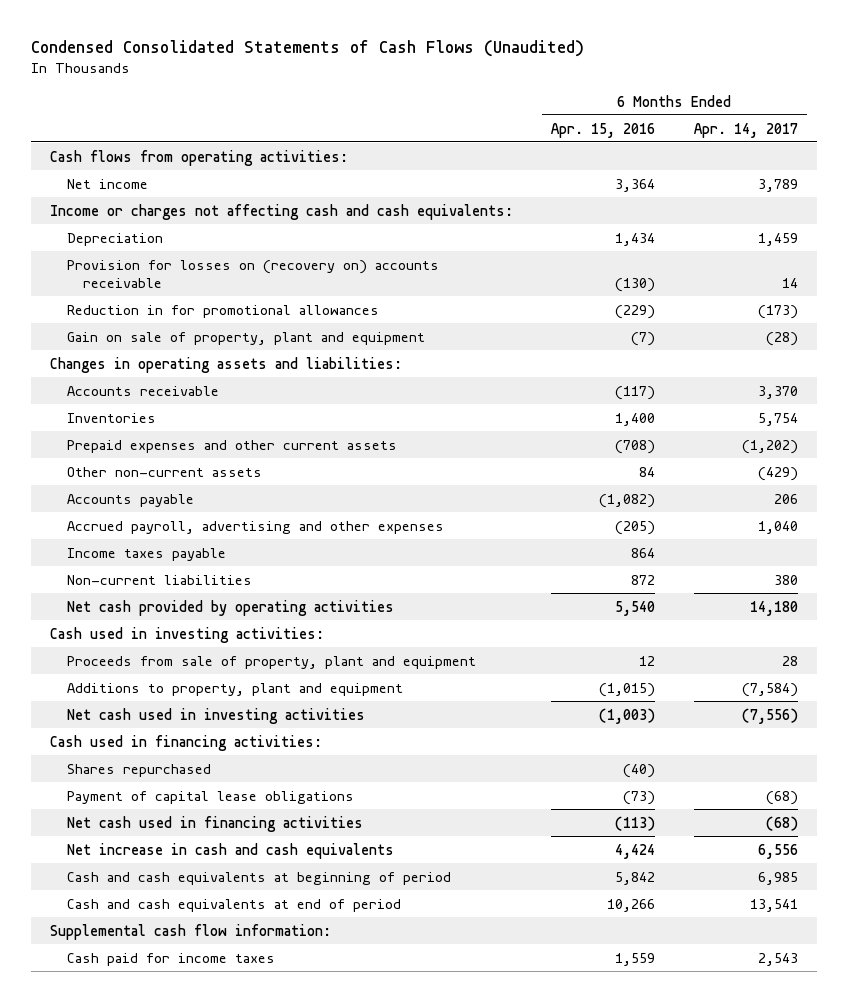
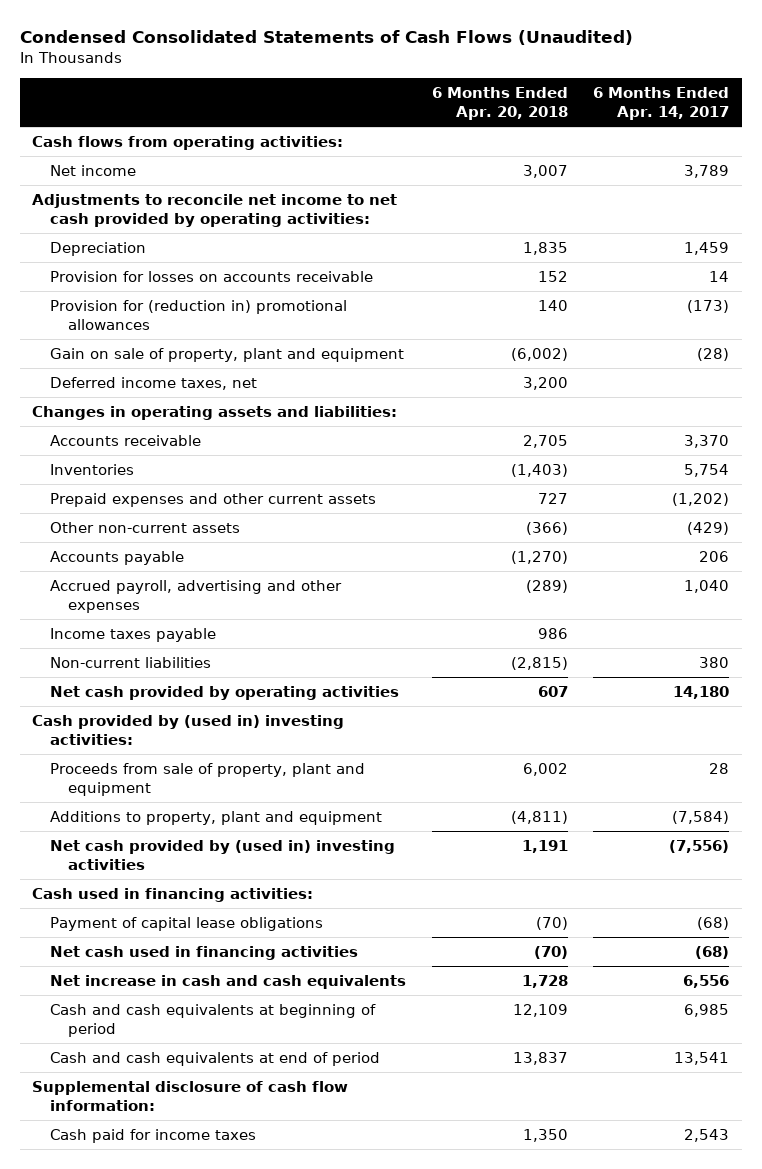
- | 6 Months Ended Apr. 15, 2016 | 6 Months Ended Apr. 14, 2017
+ | 6 Months Ended Apr. 20, 2018 | 6 Months Ended Apr. 14, 2017
- Income or charges not affecting cash and cash equivalents:
+ Adjustments to reconcile net income to net cash provided by operating activities:
- Provision for losses on (recovery on) accounts receivable | (130) | 14
- Reduction in for promotional allowances | (229) | (173)
+ Provision for losses on accounts receivable | 152 | 14
+ Provision for (reduction in) promotional allowances | 140 | (173)
+ Deferred income taxes, net | 3,200 |
- Cash used in investing activities:
+ Cash provided by (used in) investing activities:
- Net cash used in investing activities | (1,003) | (7,556)
+ Net cash provided by (used in) investing activities | 1,191 | (7,556)
- Shares repurchased | (40) |
- Supplemental cash flow information:
+ Supplemental disclosure of cash flow information:

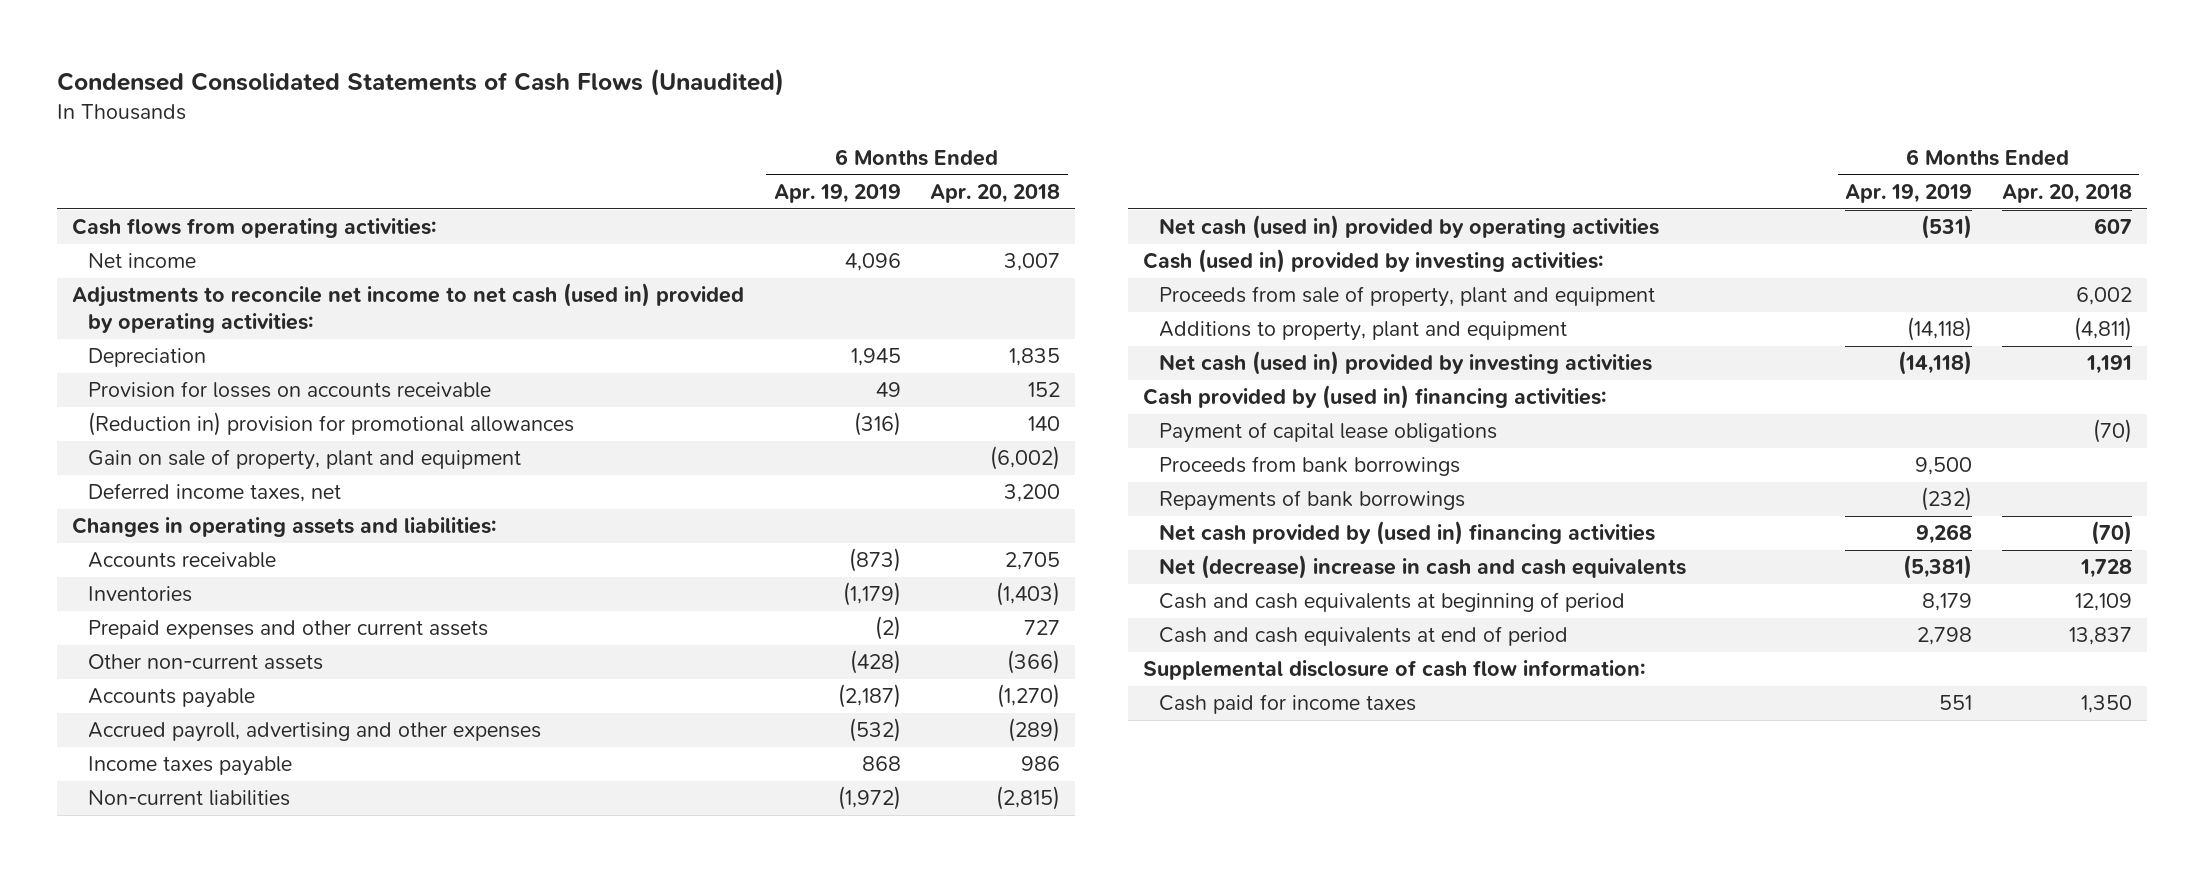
- | 6 Months Ended Apr. 20, 2018 | 6 Months Ended Apr. 14, 2017
+ | 6 Months Ended Apr. 19, 2019 | 6 Months Ended Apr. 20, 2018
- Adjustments to reconcile net income to net cash provided by operating activities:
+ Adjustments to reconcile net income to net cash (used in) provided by operating activities:
- Provision for (reduction in) promotional allowances | 140 | (173)
+ (Reduction in) provision for promotional allowances | (316) | 140
- Net cash provided by operating activities | 607 | 14,180
- Cash provided by (used in) investing activities:
+ Net cash (used in) provided by operating activities | (531) | 607
+ Cash (used in) provided by investing activities:
- Net cash provided by (used in) investing activities | 1,191 | (7,556)
- Cash used in financing activities:
+ Net cash (used in) provided by investing activities | (14,118) | 1,191
+ Cash provided by (used in) financing activities:
- Net cash used in financing activities | (70) | (68)
- Net increase in cash and cash equivalents | 1,728 | 6,556
+ Proceeds from bank borrowings | 9,500 |
+ Repayments of bank borrowings | (232) |
+ Net cash provided by (used in) financing activities | 9,268 | (70)
+ Net (decrease) increase in cash and cash equivalents | (5,381) | 1,728

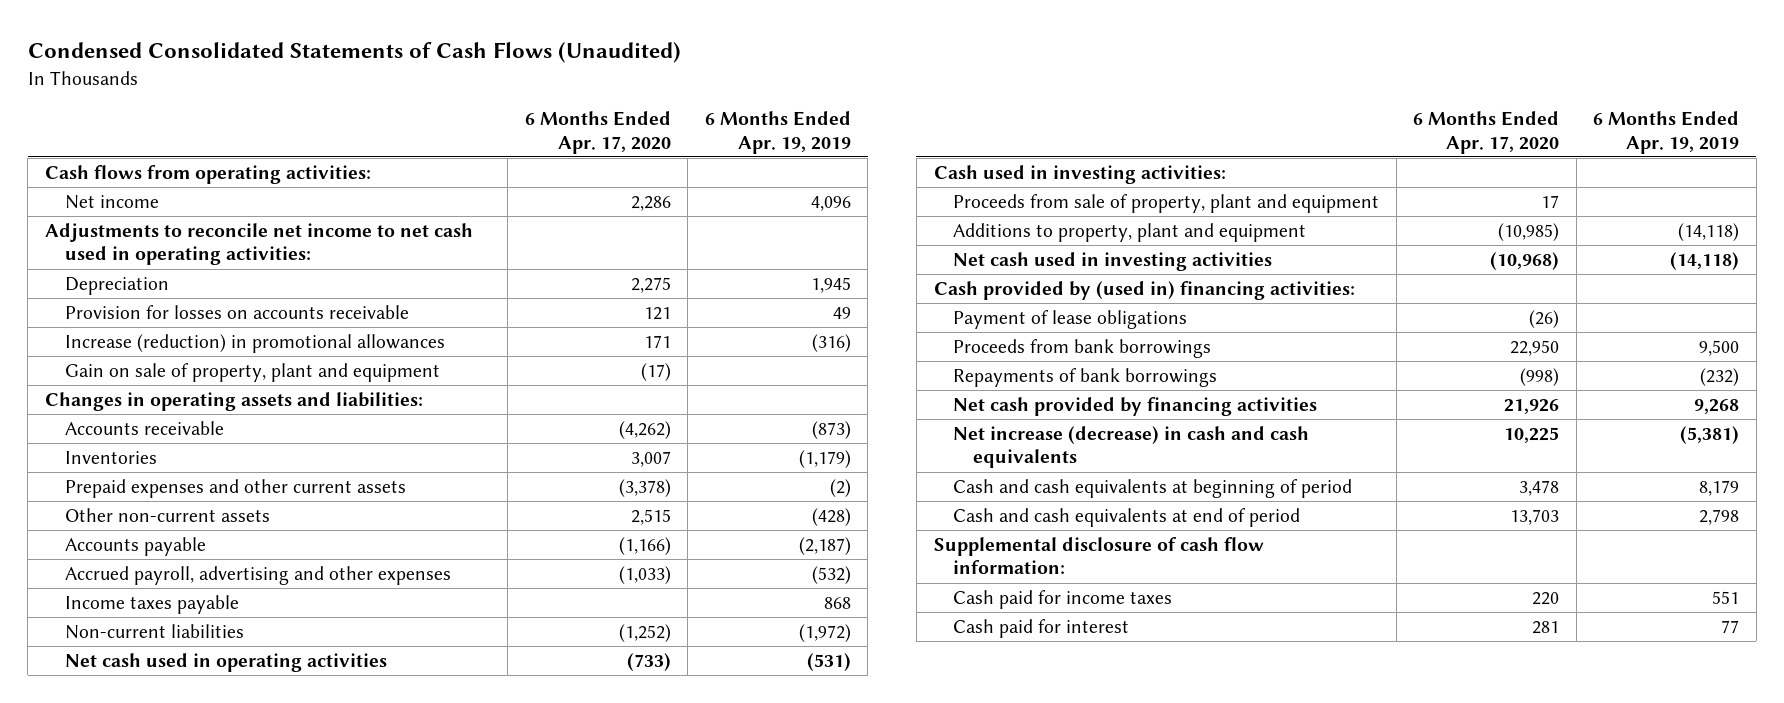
- | 6 Months Ended Apr. 19, 2019 | 6 Months Ended Apr. 20, 2018
+ | 6 Months Ended Apr. 17, 2020 | 6 Months Ended Apr. 19, 2019
- Adjustments to reconcile net income to net cash (used in) provided by operating activities:
+ Adjustments to reconcile net income to net cash used in operating activities:
- (Reduction in) provision for promotional allowances | (316) | 140
+ Increase (reduction) in promotional allowances | 171 | (316)
- Deferred income taxes, net | | 3,200
- Net cash (used in) provided by operating activities | (531) | 607
- Cash (used in) provided by investing activities:
+ Net cash used in operating activities | (733) | (531)
+ Cash used in investing activities:
- Net cash (used in) provided by investing activities | (14,118) | 1,191
+ Net cash used in investing activities | (10,968) | (14,118)
- Payment of capital lease obligations | | (70)
+ Payment of lease obligations | (26) |
- Net cash provided by (used in) financing activities | 9,268 | (70)
- Net (decrease) increase in cash and cash equivalents | (5,381) | 1,728
+ Net cash provided by financing activities | 21,926 | 9,268
+ Net increase (decrease) in cash and cash equivalents | 10,225 | (5,381)
+ Cash paid for interest | 281 | 77

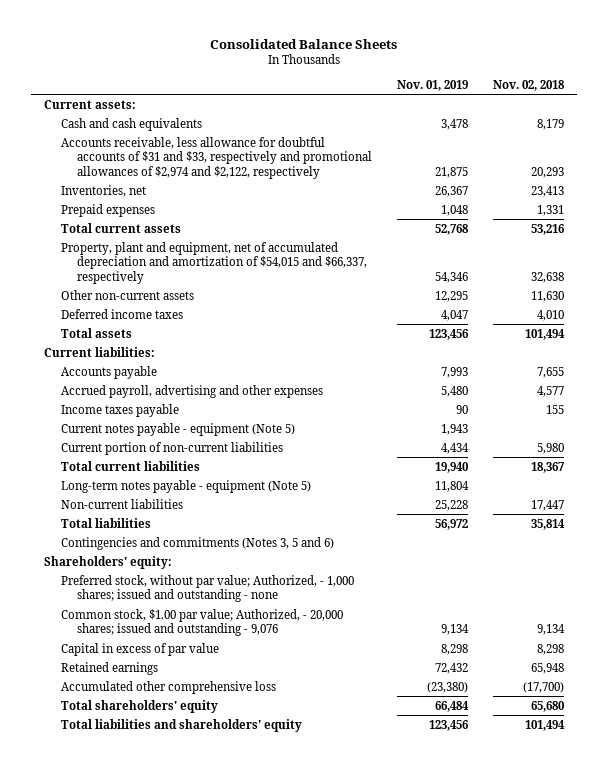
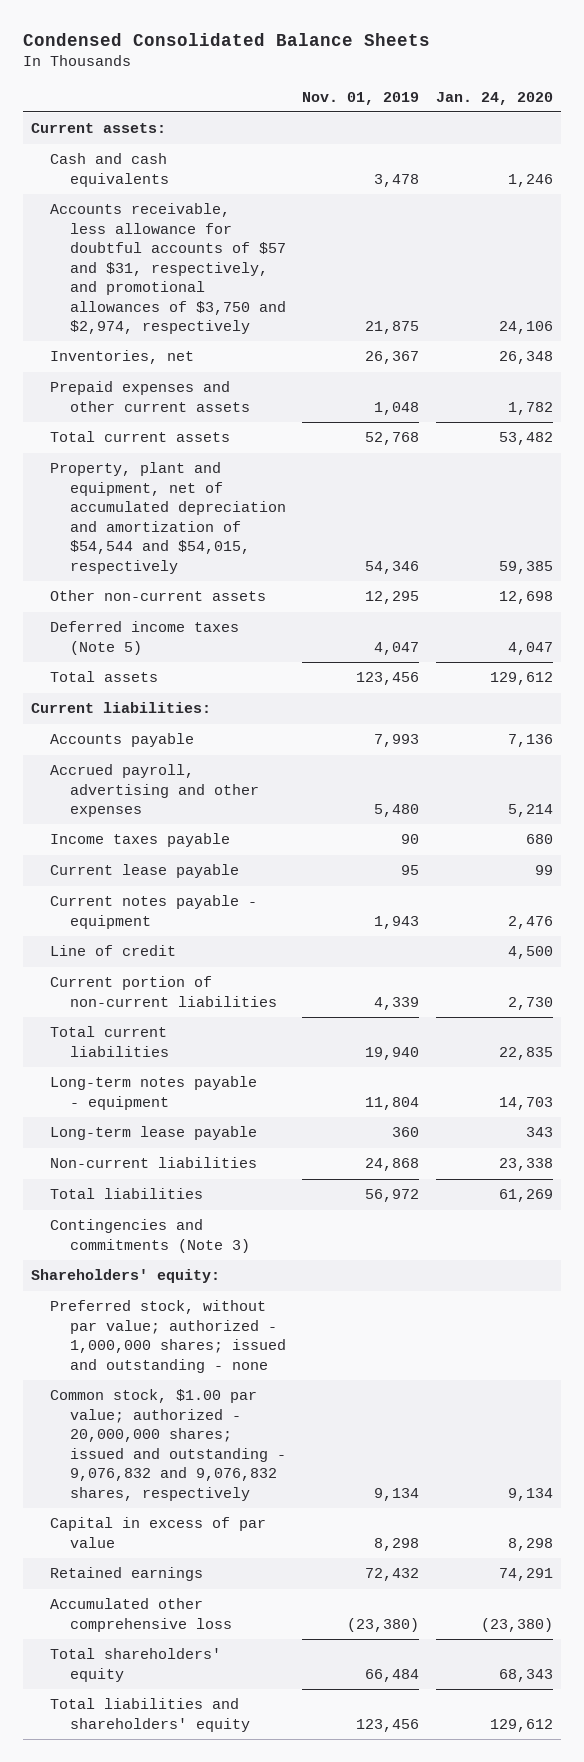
- Consolidated Balance Sheets
+ Condensed Consolidated Balance Sheets
- | Nov. 01, 2019 | Nov. 02, 2018
+ | Nov. 01, 2019 | Jan. 24, 2020
- Accounts receivable, less allowance for doubtful accounts of $31 and $33, respectively and promotional allowances of $2,974 and $2,122, respectively | 21,875 | 20,293
+ Accounts receivable, less allowance for doubtful accounts of $57 and $31, respectively, and promotional allowances of $3,750 and $2,974, respectively | 21,875 | 24,106
- Prepaid expenses | 1,048 | 1,331
+ Prepaid expenses and other current assets | 1,048 | 1,782
- Property, plant and equipment, net of accumulated depreciation and amortization of $54,015 and $66,337, respectively | 54,346 | 32,638
+ Property, plant and equipment, net of accumulated depreciation and amortization of $54,544 and $54,015, respectively | 54,346 | 59,385
- Deferred income taxes | 4,047 | 4,010
+ Deferred income taxes (Note 5) | 4,047 | 4,047
- Current notes payable - equipment (Note 5) | 1,943 |
- Current portion of non-current liabilities | 4,434 | 5,980
+ Current lease payable | 95 | 99
+ Current notes payable - equipment | 1,943 | 2,476
+ Line of credit | | 4,500
+ Current portion of non-current liabilities | 4,339 | 2,730
- Long-term notes payable - equipment (Note 5) | 11,804 |
- Non-current liabilities | 25,228 | 17,447
+ Long-term notes payable - equipment | 11,804 | 14,703
+ Long-term lease payable | 360 | 343
+ Non-current liabilities | 24,868 | 23,338
- Contingencies and commitments (Notes 3, 5 and 6)
+ Contingencies and commitments (Note 3)
- Preferred stock, without par value; Authorized, - 1,000 shares; issued and outstanding - none
- Common stock, $1.00 par value; Authorized, - 20,000 shares; issued and outstanding - 9,076 | 9,134 | 9,134
+ Preferred stock, without par value; authorized - 1,000,000 shares; issued and outstanding - none
+ Common stock, $1.00 par value; authorized - 20,000,000 shares; issued and outstanding - 9,076,832 and 9,076,832 shares, respectively | 9,134 | 9,134

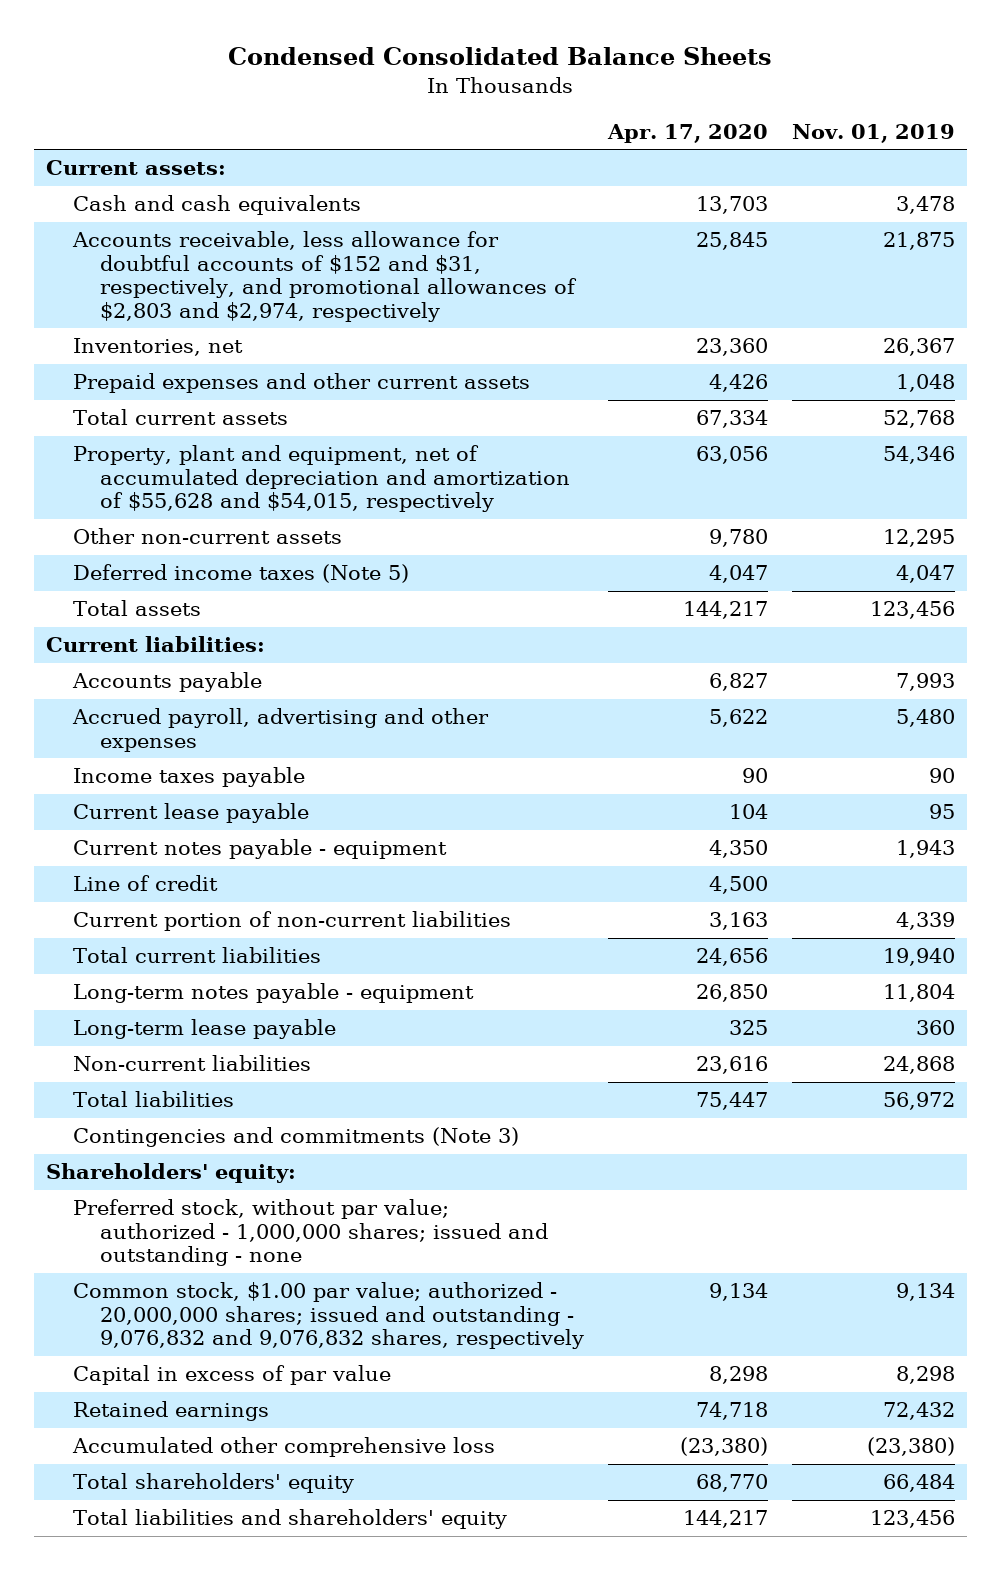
- | Nov. 01, 2019 | Jan. 24, 2020
+ | Apr. 17, 2020 | Nov. 01, 2019
- Accounts receivable, less allowance for doubtful accounts of $57 and $31, respectively, and promotional allowances of $3,750 and $2,974, respectively | 21,875 | 24,106
+ Accounts receivable, less allowance for doubtful accounts of $152 and $31, respectively, and promotional allowances of $2,803 and $2,974, respectively | 25,845 | 21,875
- Property, plant and equipment, net of accumulated depreciation and amortization of $54,544 and $54,015, respectively | 54,346 | 59,385
+ Property, plant and equipment, net of accumulated depreciation and amortization of $55,628 and $54,015, respectively | 63,056 | 54,346

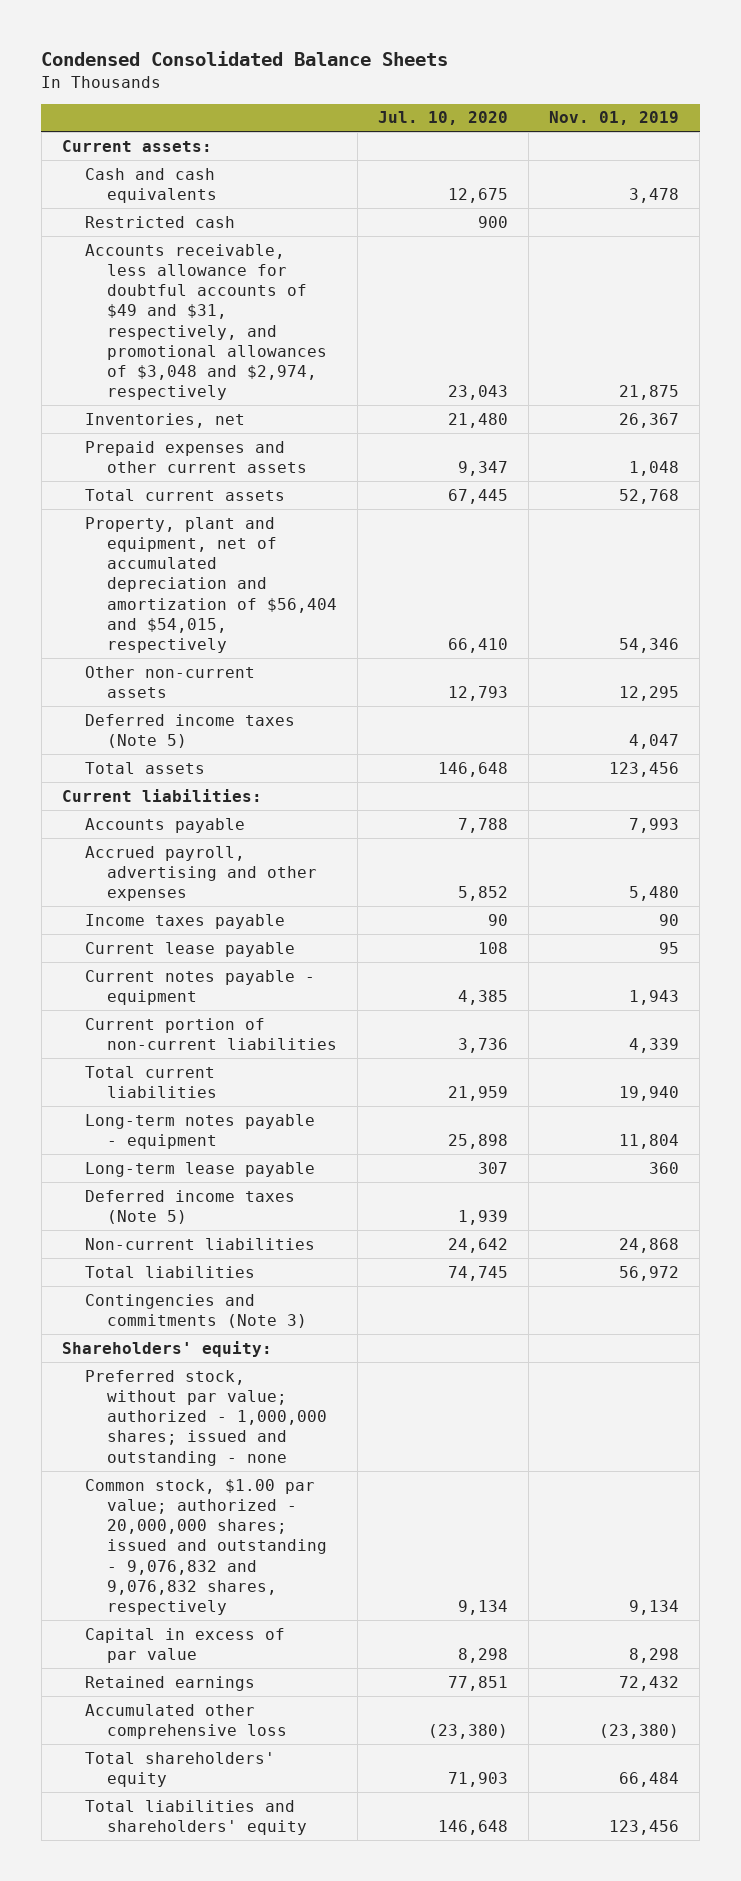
- | Apr. 17, 2020 | Nov. 01, 2019
+ | Jul. 10, 2020 | Nov. 01, 2019
- Accounts receivable, less allowance for doubtful accounts of $152 and $31, respectively, and promotional allowances of $2,803 and $2,974, respectively | 25,845 | 21,875
+ Restricted cash | 900 |
+ Accounts receivable, less allowance for doubtful accounts of $49 and $31, respectively, and promotional allowances of $3,048 and $2,974, respectively | 23,043 | 21,875
- Property, plant and equipment, net of accumulated depreciation and amortization of $55,628 and $54,015, respectively | 63,056 | 54,346
+ Property, plant and equipment, net of accumulated depreciation and amortization of $56,404 and $54,015, respectively | 66,410 | 54,346
- Line of credit | 4,500 |
+ Deferred income taxes (Note 5) | 1,939 |

